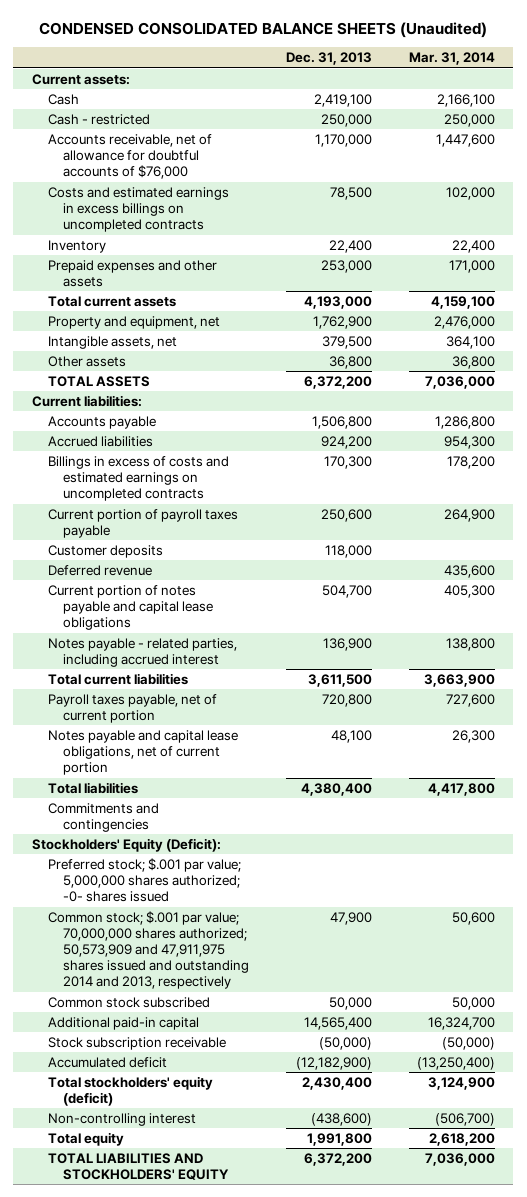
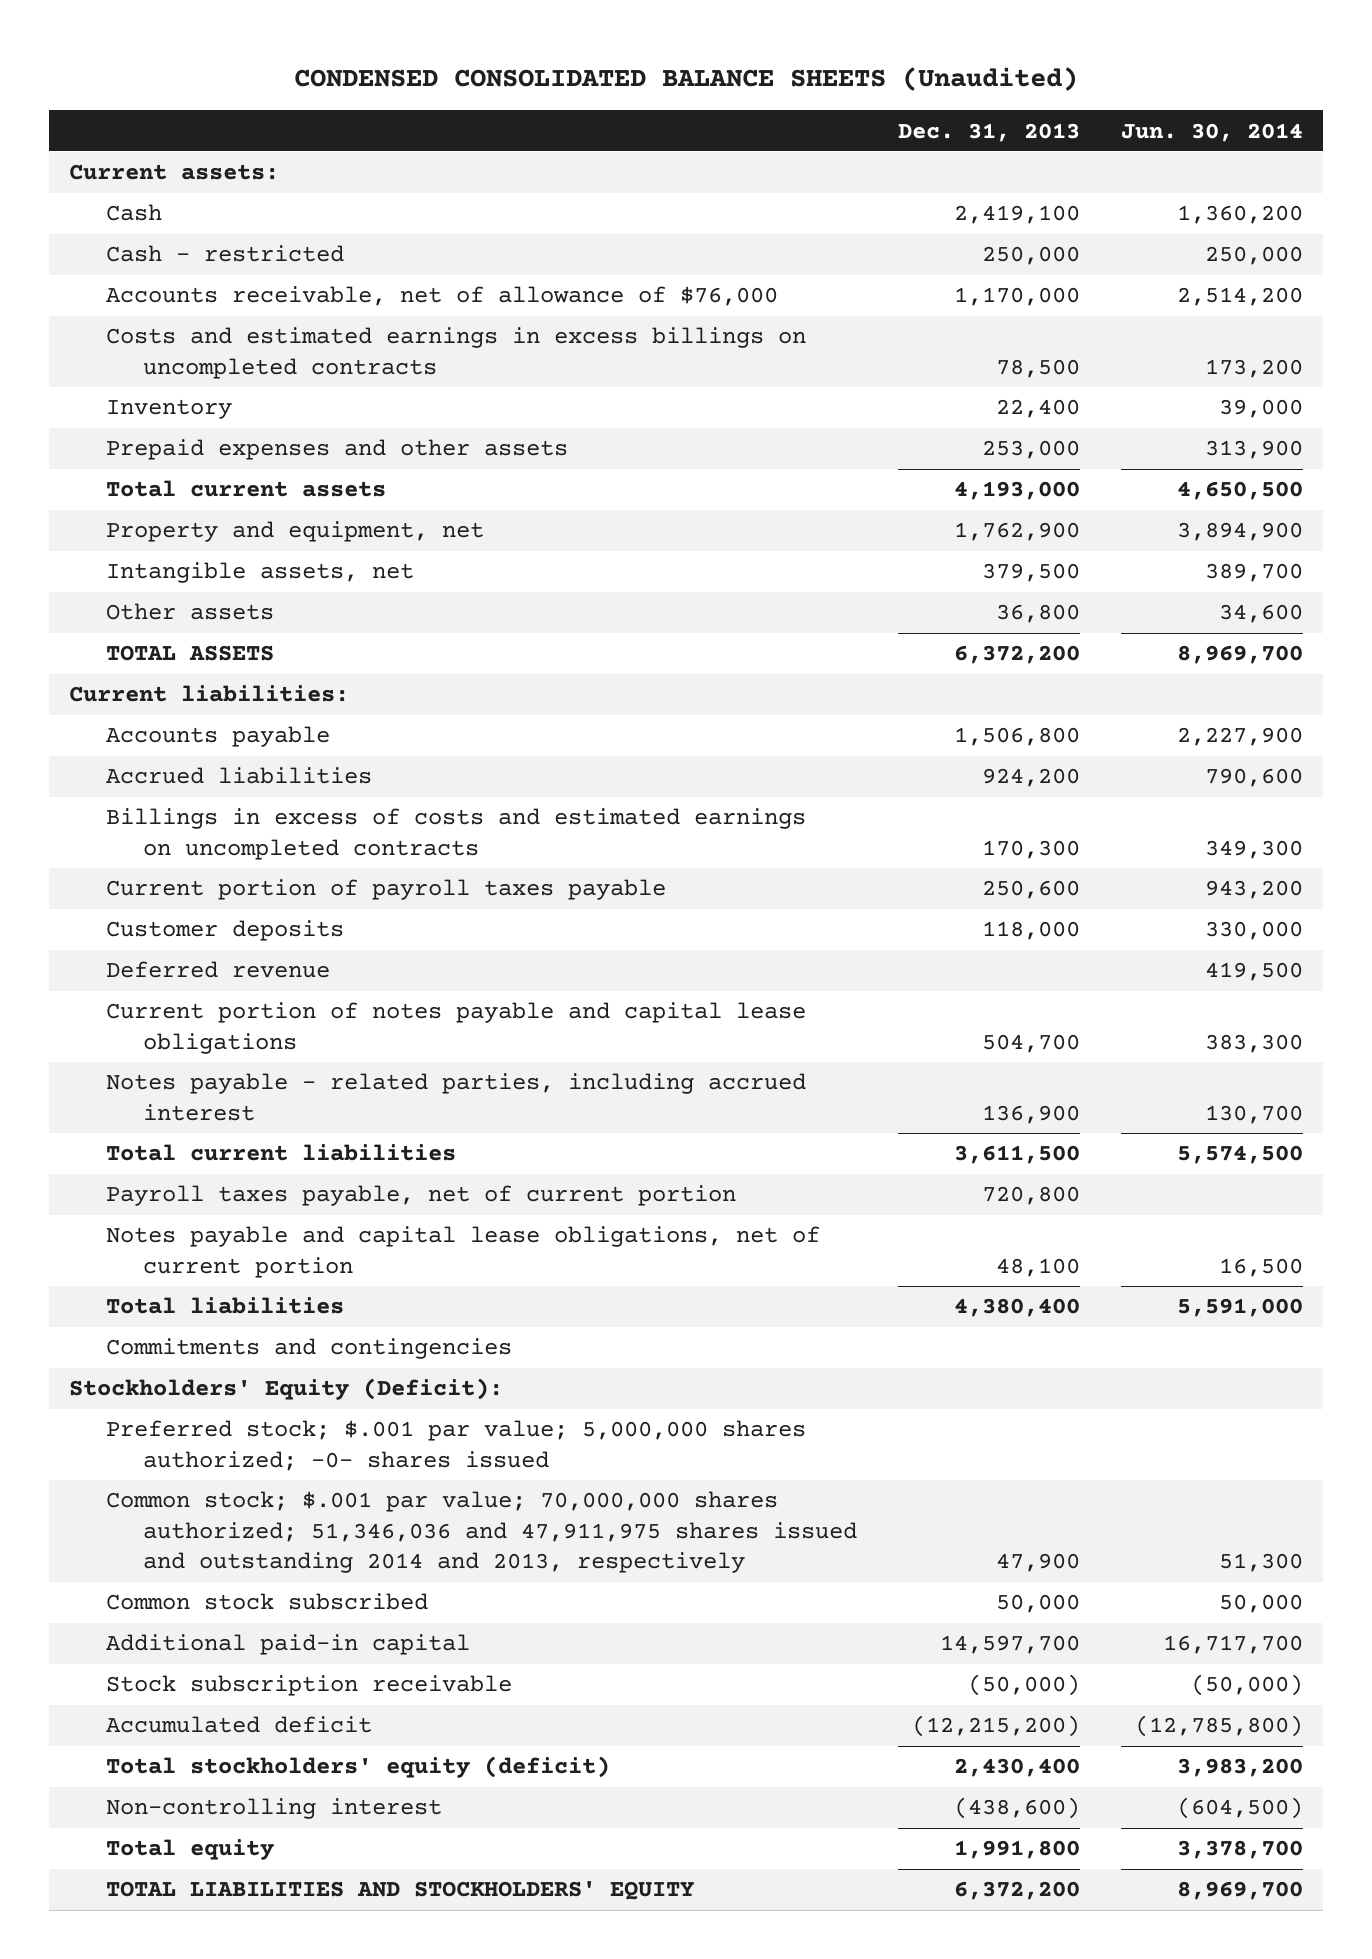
- | Dec. 31, 2013 | Mar. 31, 2014
+ | Dec. 31, 2013 | Jun. 30, 2014
- Accounts receivable, net of allowance for doubtful accounts of $76,000 | 1,170,000 | 1,447,600
+ Accounts receivable, net of allowance of $76,000 | 1,170,000 | 2,514,200
- Common stock; $.001 par value; 70,000,000 shares authorized; 50,573,909 and 47,911,975 shares issued and outstanding 2014 and 2013, respectively | 47,900 | 50,600
+ Common stock; $.001 par value; 70,000,000 shares authorized; 51,346,036 and 47,911,975 shares issued and outstanding 2014 and 2013, respectively | 47,900 | 51,300
- Additional paid-in capital | 14,565,400 | 16,324,700
+ Additional paid-in capital | 14,597,700 | 16,717,700
- Accumulated deficit | (12,182,900) | (13,250,400)
+ Accumulated deficit | (12,215,200) | (12,785,800)

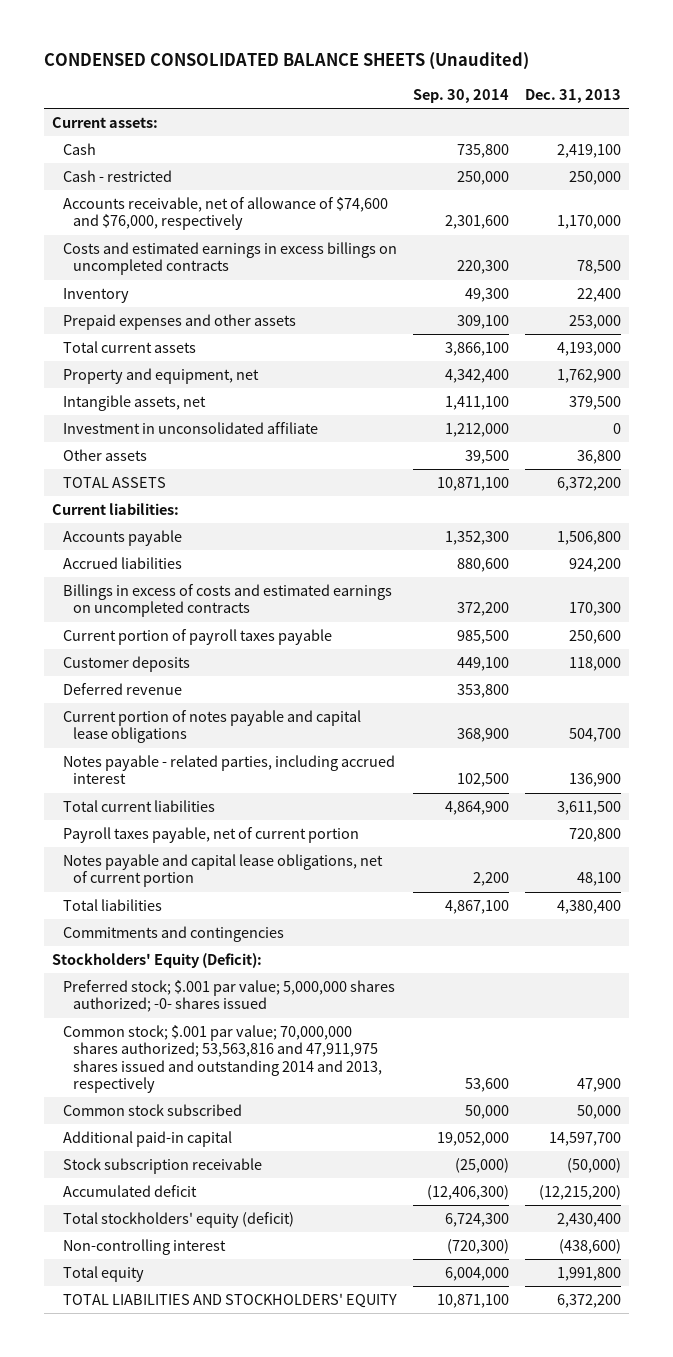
- | Dec. 31, 2013 | Jun. 30, 2014
+ | Sep. 30, 2014 | Dec. 31, 2013
- Accounts receivable, net of allowance of $76,000 | 1,170,000 | 2,514,200
+ Accounts receivable, net of allowance of $74,600 and $76,000, respectively | 2,301,600 | 1,170,000
+ Investment in unconsolidated affiliate | 1,212,000 | 0
- Common stock; $.001 par value; 70,000,000 shares authorized; 51,346,036 and 47,911,975 shares issued and outstanding 2014 and 2013, respectively | 47,900 | 51,300
+ Common stock; $.001 par value; 70,000,000 shares authorized; 53,563,816 and 47,911,975 shares issued and outstanding 2014 and 2013, respectively | 53,600 | 47,900

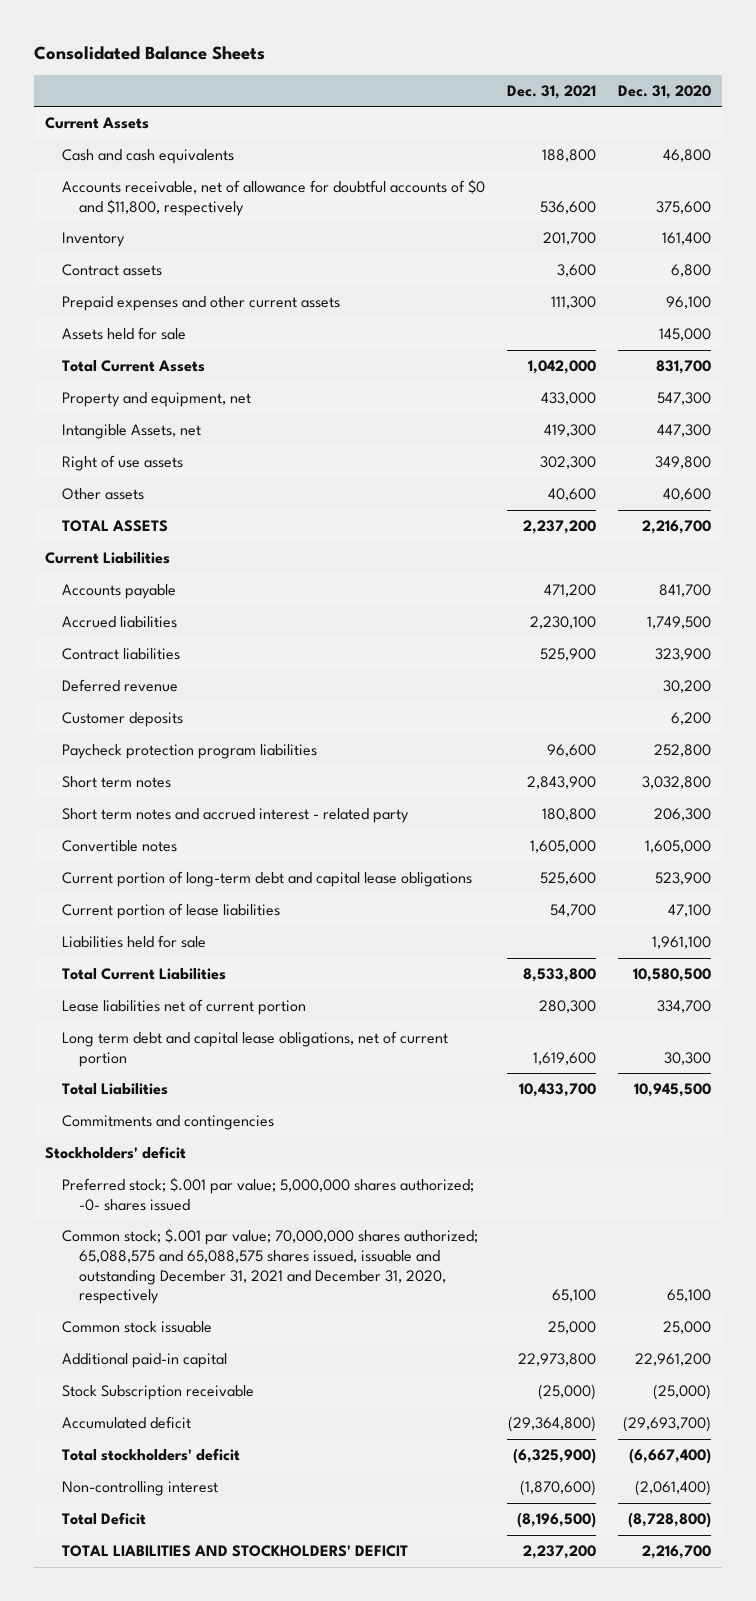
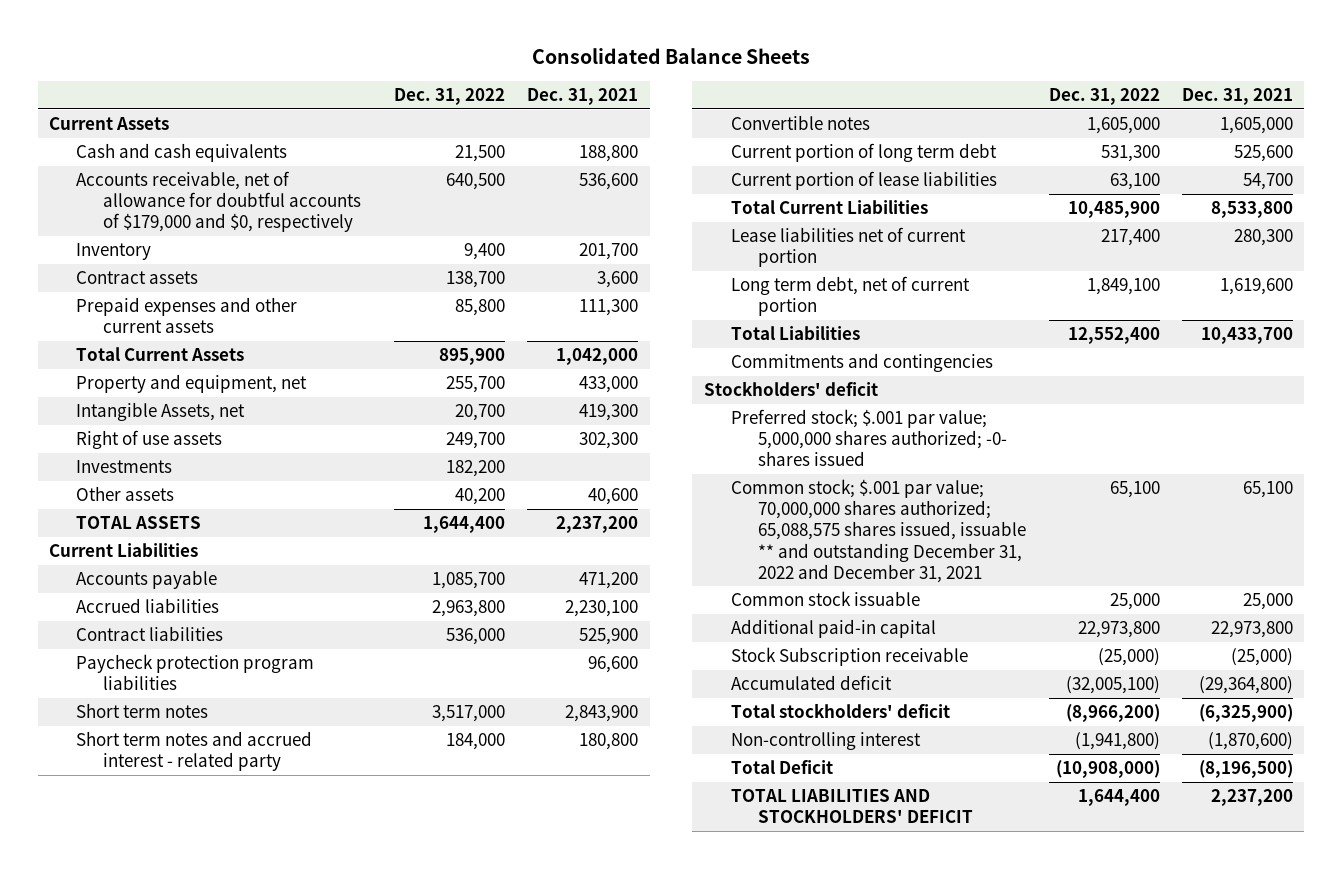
- | Dec. 31, 2021 | Dec. 31, 2020
+ | Dec. 31, 2022 | Dec. 31, 2021
- Accounts receivable, net of allowance for doubtful accounts of $0 and $11,800, respectively | 536,600 | 375,600
+ Accounts receivable, net of allowance for doubtful accounts of $179,000 and $0, respectively | 640,500 | 536,600
- Assets held for sale | | 145,000
+ Investments | 182,200 |
- Deferred revenue | | 30,200
- Customer deposits | | 6,200
- Current portion of long-term debt and capital lease obligations | 525,600 | 523,900
+ Current portion of long term debt | 531,300 | 525,600
- Liabilities held for sale | | 1,961,100
- Long term debt and capital lease obligations, net of current portion | 1,619,600 | 30,300
+ Long term debt, net of current portion | 1,849,100 | 1,619,600
- Common stock; $.001 par value; 70,000,000 shares authorized; 65,088,575 and 65,088,575 shares issued, issuable and outstanding December 31, 2021 and December 31, 2020, respectively | 65,100 | 65,100
+ Common stock; $.001 par value; 70,000,000 shares authorized; 65,088,575 shares issued, issuable ** and outstanding December 31, 2022 and December 31, 2021 | 65,100 | 65,100

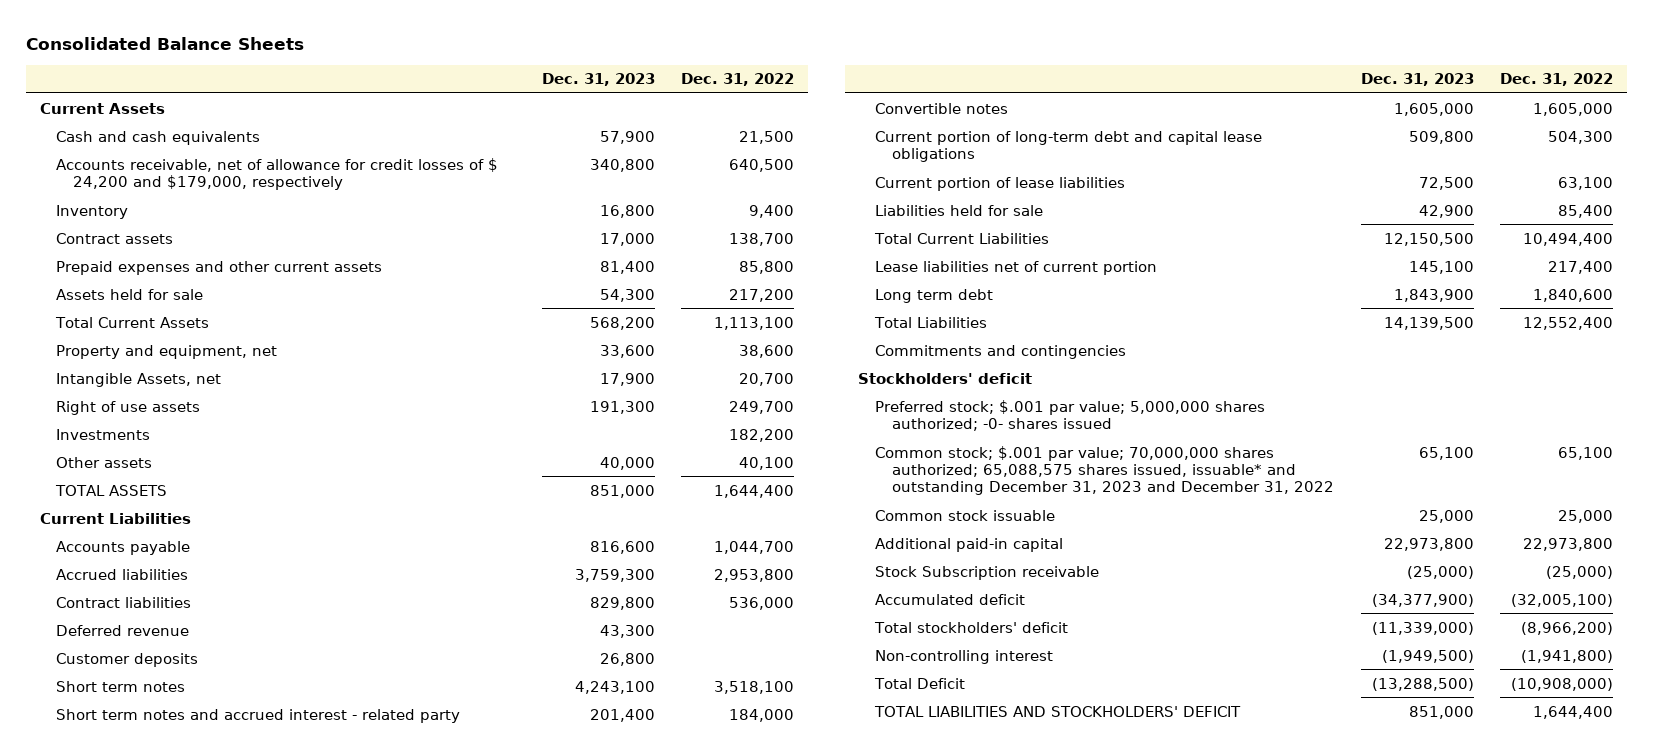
- | Dec. 31, 2022 | Dec. 31, 2021
+ | Dec. 31, 2023 | Dec. 31, 2022
- Accounts receivable, net of allowance for doubtful accounts of $179,000 and $0, respectively | 640,500 | 536,600
+ Accounts receivable, net of allowance for credit losses of $ 24,200 and $179,000, respectively | 340,800 | 640,500
- Total Current Assets | 895,900 | 1,042,000
- Property and equipment, net | 255,700 | 433,000
+ Assets held for sale | 54,300 | 217,200
+ Total Current Assets | 568,200 | 1,113,100
+ Property and equipment, net | 33,600 | 38,600
- Other assets | 40,200 | 40,600
+ Other assets | 40,000 | 40,100
- Accounts payable | 1,085,700 | 471,200
- Accrued liabilities | 2,963,800 | 2,230,100
+ Accounts payable | 816,600 | 1,044,700
+ Accrued liabilities | 3,759,300 | 2,953,800
- Paycheck protection program liabilities | | 96,600
- Short term notes | 3,517,000 | 2,843,900
+ Deferred revenue | 43,300 |
+ Customer deposits | 26,800 |
+ Short term notes | 4,243,100 | 3,518,100
- Current portion of long term debt | 531,300 | 525,600
+ Current portion of long-term debt and capital lease obligations | 509,800 | 504,300
- Total Current Liabilities | 10,485,900 | 8,533,800
+ Liabilities held for sale | 42,900 | 85,400
+ Total Current Liabilities | 12,150,500 | 10,494,400
- Long term debt, net of current portion | 1,849,100 | 1,619,600
+ Long term debt | 1,843,900 | 1,840,600
- Common stock; $.001 par value; 70,000,000 shares authorized; 65,088,575 shares issued, issuable ** and outstanding December 31, 2022 and December 31, 2021 | 65,100 | 65,100
+ Common stock; $.001 par value; 70,000,000 shares authorized; 65,088,575 shares issued, issuable* and outstanding December 31, 2023 and December 31, 2022 | 65,100 | 65,100

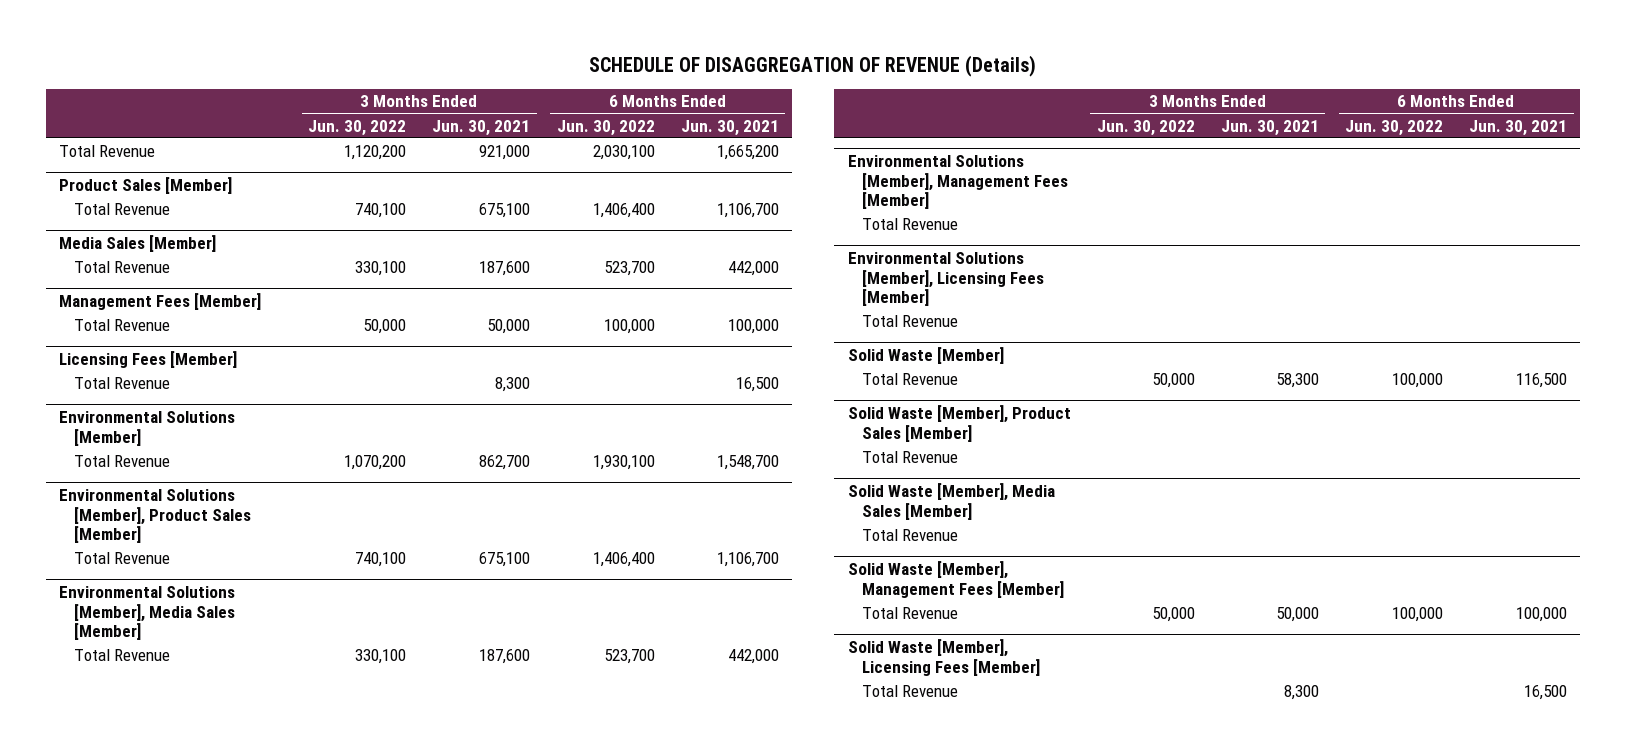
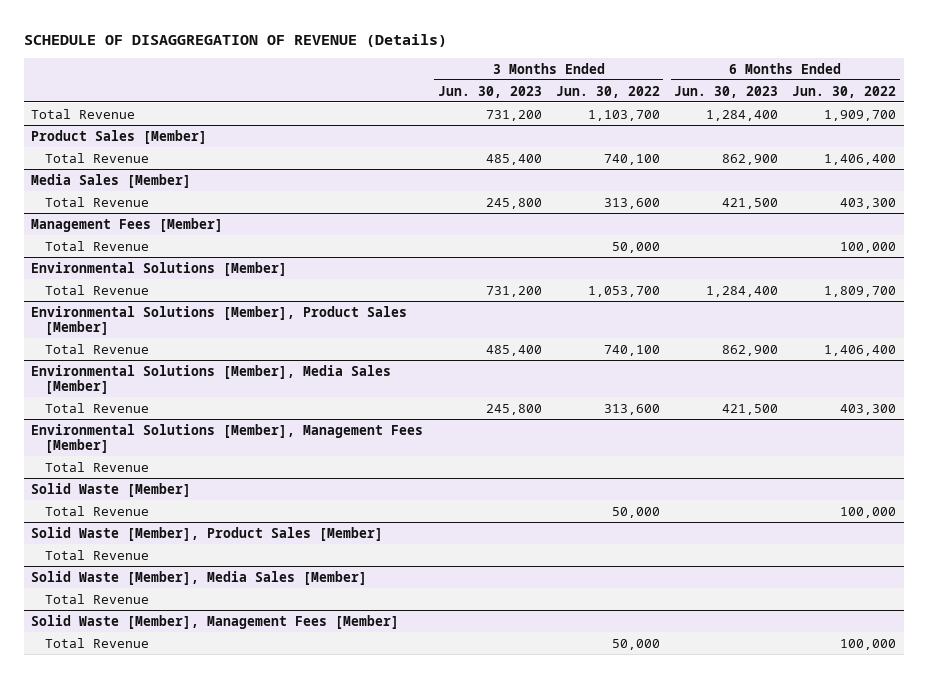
- | 3 Months Ended Jun. 30, 2022 | 3 Months Ended Jun. 30, 2021 | 6 Months Ended Jun. 30, 2022 | 6 Months Ended Jun. 30, 2021
+ | 3 Months Ended Jun. 30, 2023 | 3 Months Ended Jun. 30, 2022 | 6 Months Ended Jun. 30, 2023 | 6 Months Ended Jun. 30, 2022
- Total Revenue | 1,120,200 | 921,000 | 2,030,100 | 1,665,200
+ Total Revenue | 731,200 | 1,103,700 | 1,284,400 | 1,909,700
@ Media Sales [Member]
- Total Revenue | 330,100 | 187,600 | 523,700 | 442,000
+ Total Revenue | 245,800 | 313,600 | 421,500 | 403,300
- Licensing Fees [Member]
- Total Revenue | | 8,300 | | 16,500
@ Environmental Solutions [Member]
- Total Revenue | 1,070,200 | 862,700 | 1,930,100 | 1,548,700
+ Total Revenue | 731,200 | 1,053,700 | 1,284,400 | 1,809,700
@ Environmental Solutions [Member], Media Sales [Member]
- Total Revenue | 330,100 | 187,600 | 523,700 | 442,000
+ Total Revenue | 245,800 | 313,600 | 421,500 | 403,300
- Environmental Solutions [Member], Licensing Fees [Member]
- Total Revenue
- Solid Waste [Member], Licensing Fees [Member]
- Total Revenue | | 8,300 | | 16,500

